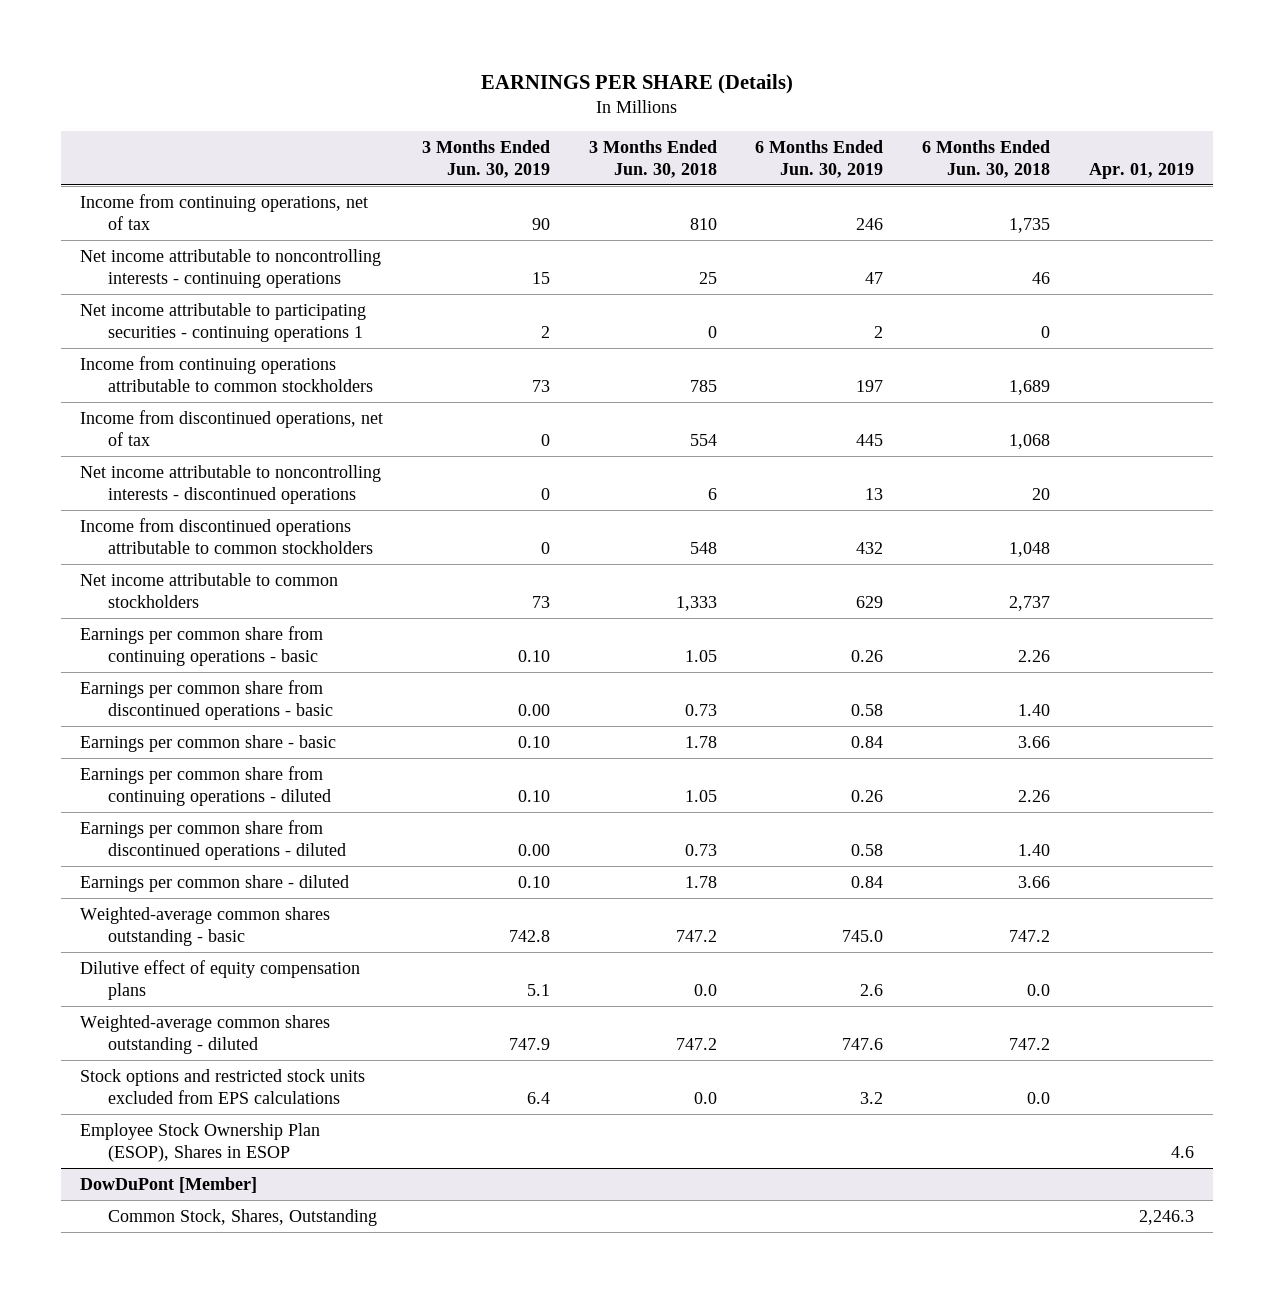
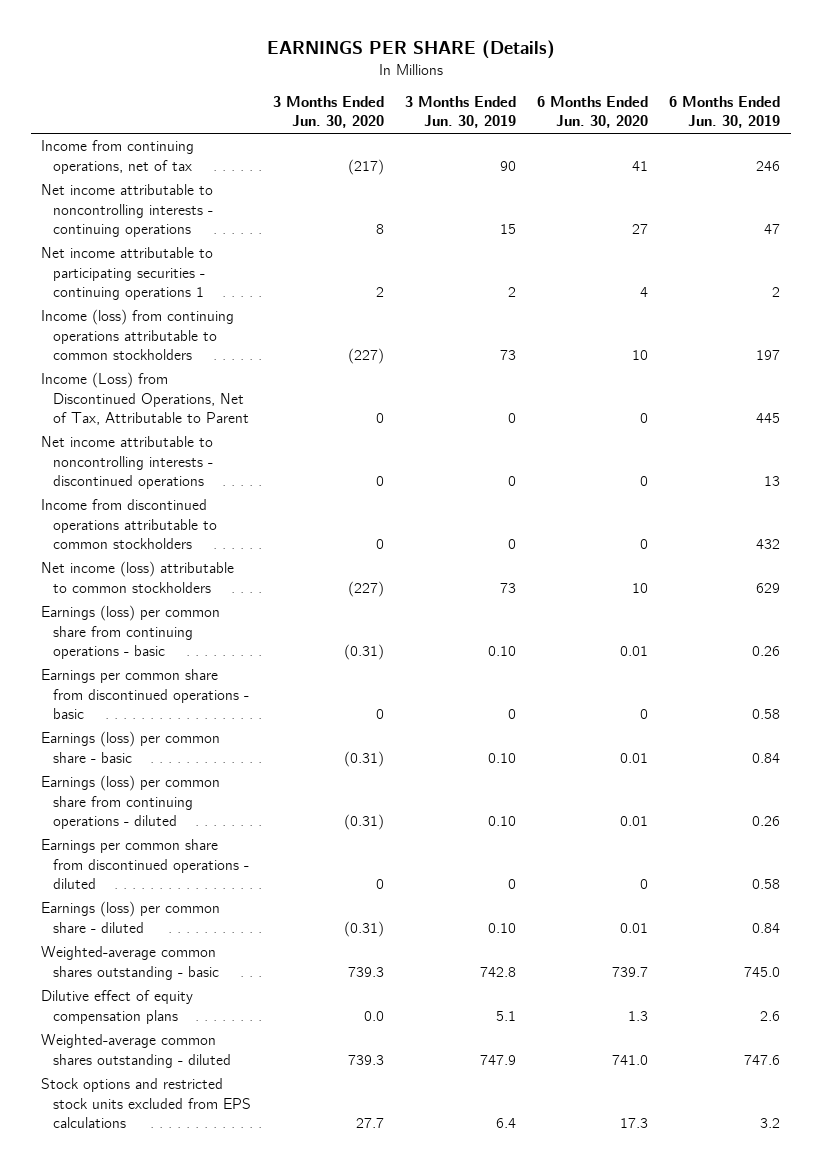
- | 3 Months Ended Jun. 30, 2019 | 3 Months Ended Jun. 30, 2018 | 6 Months Ended Jun. 30, 2019 | 6 Months Ended Jun. 30, 2018 | Apr. 01, 2019
+ | 3 Months Ended Jun. 30, 2020 | 3 Months Ended Jun. 30, 2019 | 6 Months Ended Jun. 30, 2020 | 6 Months Ended Jun. 30, 2019
- Income from continuing operations attributable to common stockholders | 73 | 785 | 197 | 1,689 |
- Income from discontinued operations, net of tax | 0 | 554 | 445 | 1,068 |
+ Income (loss) from continuing operations attributable to common stockholders | (227) | 73 | 10 | 197
+ Income (Loss) from Discontinued Operations, Net of Tax, Attributable to Parent | 0 | 0 | 0 | 445
- Net income attributable to common stockholders | 73 | 1,333 | 629 | 2,737 |
- Earnings per common share from continuing operations - basic | 0.10 | 1.05 | 0.26 | 2.26 |
- Earnings per common share from discontinued operations - basic | 0.00 | 0.73 | 0.58 | 1.40 |
- Earnings per common share - basic | 0.10 | 1.78 | 0.84 | 3.66 |
- Earnings per common share from continuing operations - diluted | 0.10 | 1.05 | 0.26 | 2.26 |
- Earnings per common share from discontinued operations - diluted | 0.00 | 0.73 | 0.58 | 1.40 |
- Earnings per common share - diluted | 0.10 | 1.78 | 0.84 | 3.66 |
+ Net income (loss) attributable to common stockholders | (227) | 73 | 10 | 629
+ Earnings (loss) per common share from continuing operations - basic | (0.31) | 0.10 | 0.01 | 0.26
+ Earnings per common share from discontinued operations - basic | 0 | 0 | 0 | 0.58
+ Earnings (loss) per common share - basic | (0.31) | 0.10 | 0.01 | 0.84
+ Earnings (loss) per common share from continuing operations - diluted | (0.31) | 0.10 | 0.01 | 0.26
+ Earnings per common share from discontinued operations - diluted | 0 | 0 | 0 | 0.58
+ Earnings (loss) per common share - diluted | (0.31) | 0.10 | 0.01 | 0.84
- Employee Stock Ownership Plan (ESOP), Shares in ESOP | | | | | 4.6
- DowDuPont [Member]
- Common Stock, Shares, Outstanding | | | | | 2,246.3

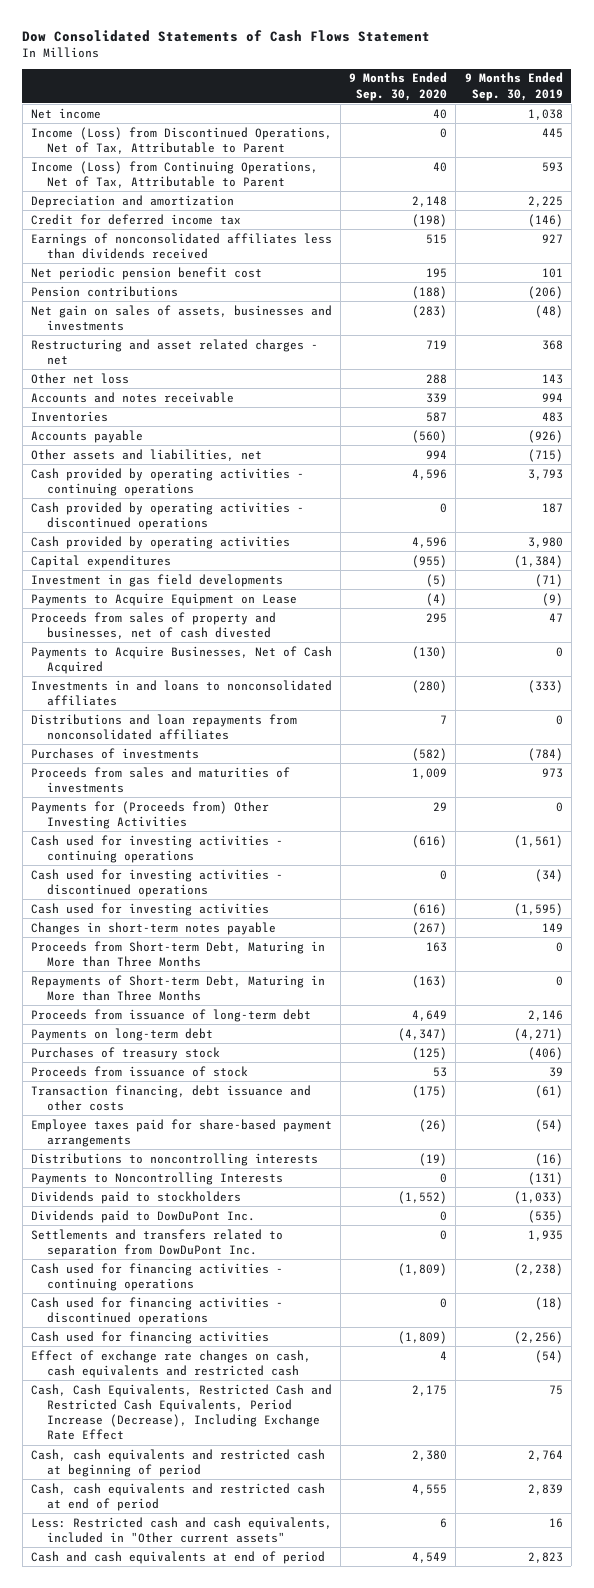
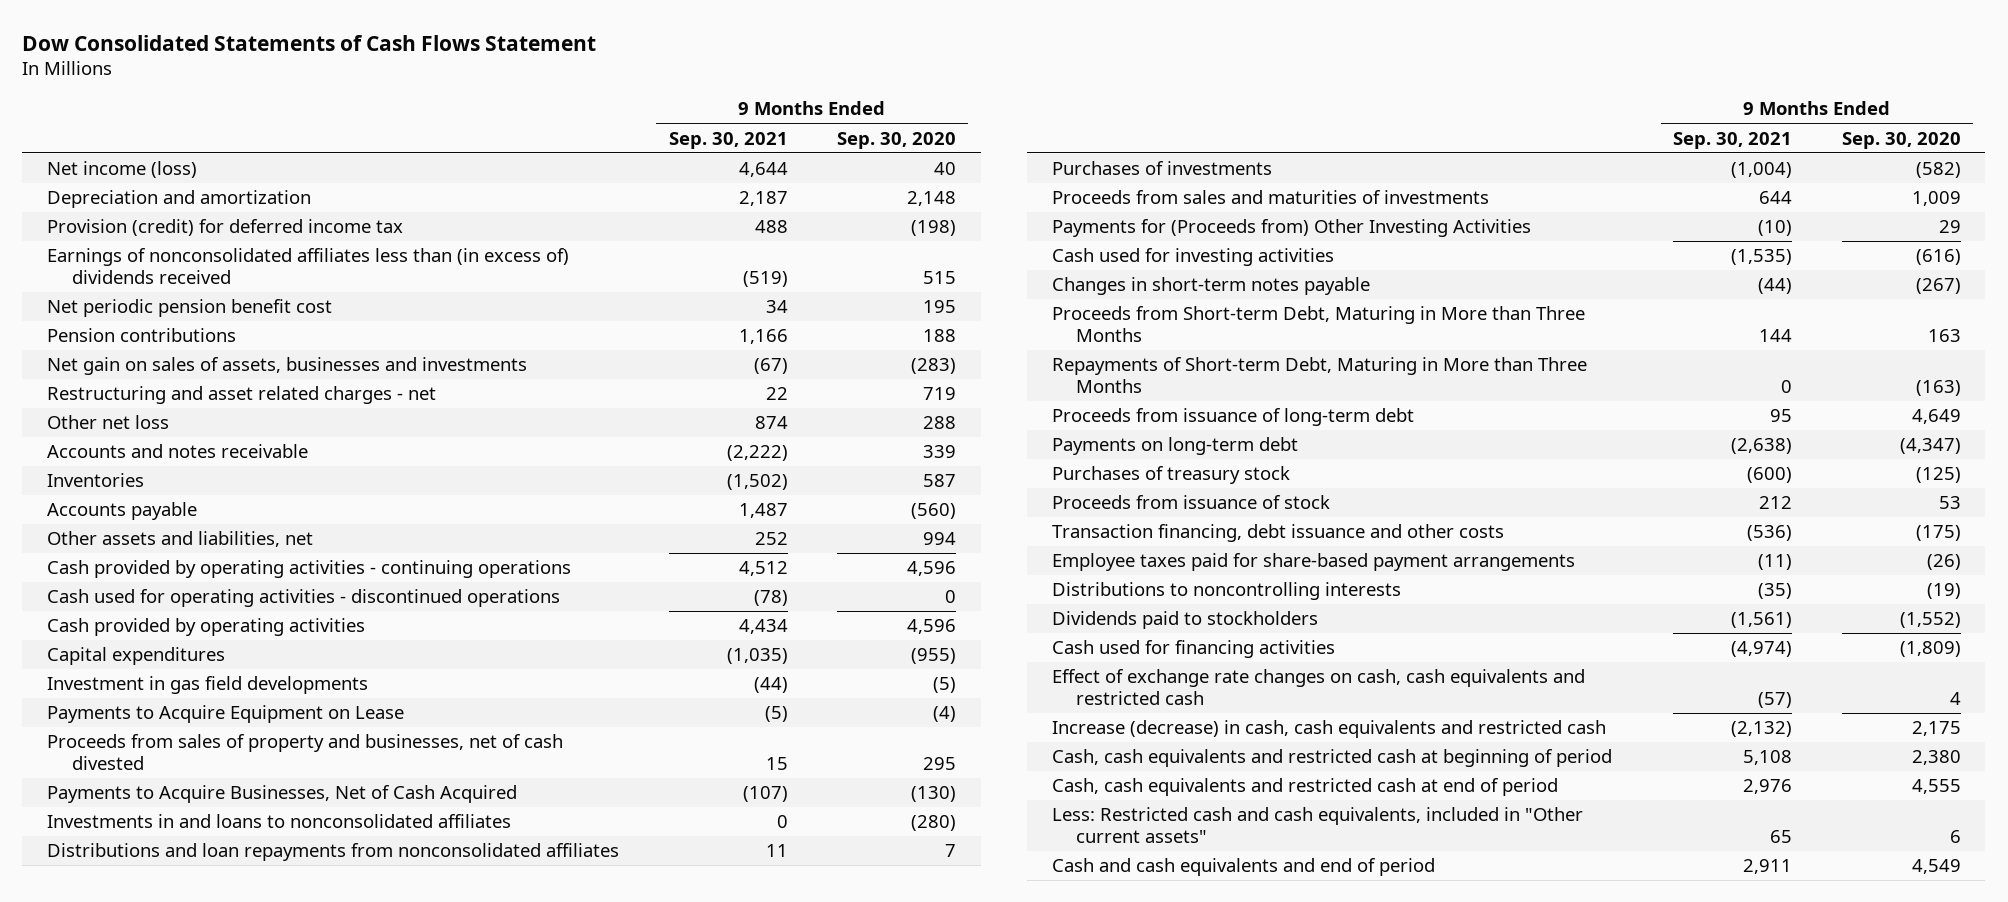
- | 9 Months Ended Sep. 30, 2020 | 9 Months Ended Sep. 30, 2019
+ | 9 Months Ended Sep. 30, 2021 | 9 Months Ended Sep. 30, 2020
- Net income | 40 | 1,038
- Income (Loss) from Discontinued Operations, Net of Tax, Attributable to Parent | 0 | 445
- Income (Loss) from Continuing Operations, Net of Tax, Attributable to Parent | 40 | 593
+ Net income (loss) | 4,644 | 40
- Credit for deferred income tax | (198) | (146)
- Earnings of nonconsolidated affiliates less than dividends received | 515 | 927
+ Provision (credit) for deferred income tax | 488 | (198)
+ Earnings of nonconsolidated affiliates less than (in excess of) dividends received | (519) | 515
- Pension contributions | (188) | (206)
+ Pension contributions | 1,166 | 188
- Cash provided by operating activities - discontinued operations | 0 | 187
+ Cash used for operating activities - discontinued operations | (78) | 0
- Cash used for investing activities - continuing operations | (616) | (1,561)
- Cash used for investing activities - discontinued operations | 0 | (34)
- Payments to Noncontrolling Interests | 0 | (131)
- Dividends paid to DowDuPont Inc. | 0 | (535)
- Settlements and transfers related to separation from DowDuPont Inc. | 0 | 1,935
- Cash used for financing activities - continuing operations | (1,809) | (2,238)
- Cash used for financing activities - discontinued operations | 0 | (18)
- Cash, Cash Equivalents, Restricted Cash and Restricted Cash Equivalents, Period Increase (Decrease), Including Exchange Rate Effect | 2,175 | 75
+ Increase (decrease) in cash, cash equivalents and restricted cash | (2,132) | 2,175
- Cash and cash equivalents at end of period | 4,549 | 2,823
+ Cash and cash equivalents and end of period | 2,911 | 4,549

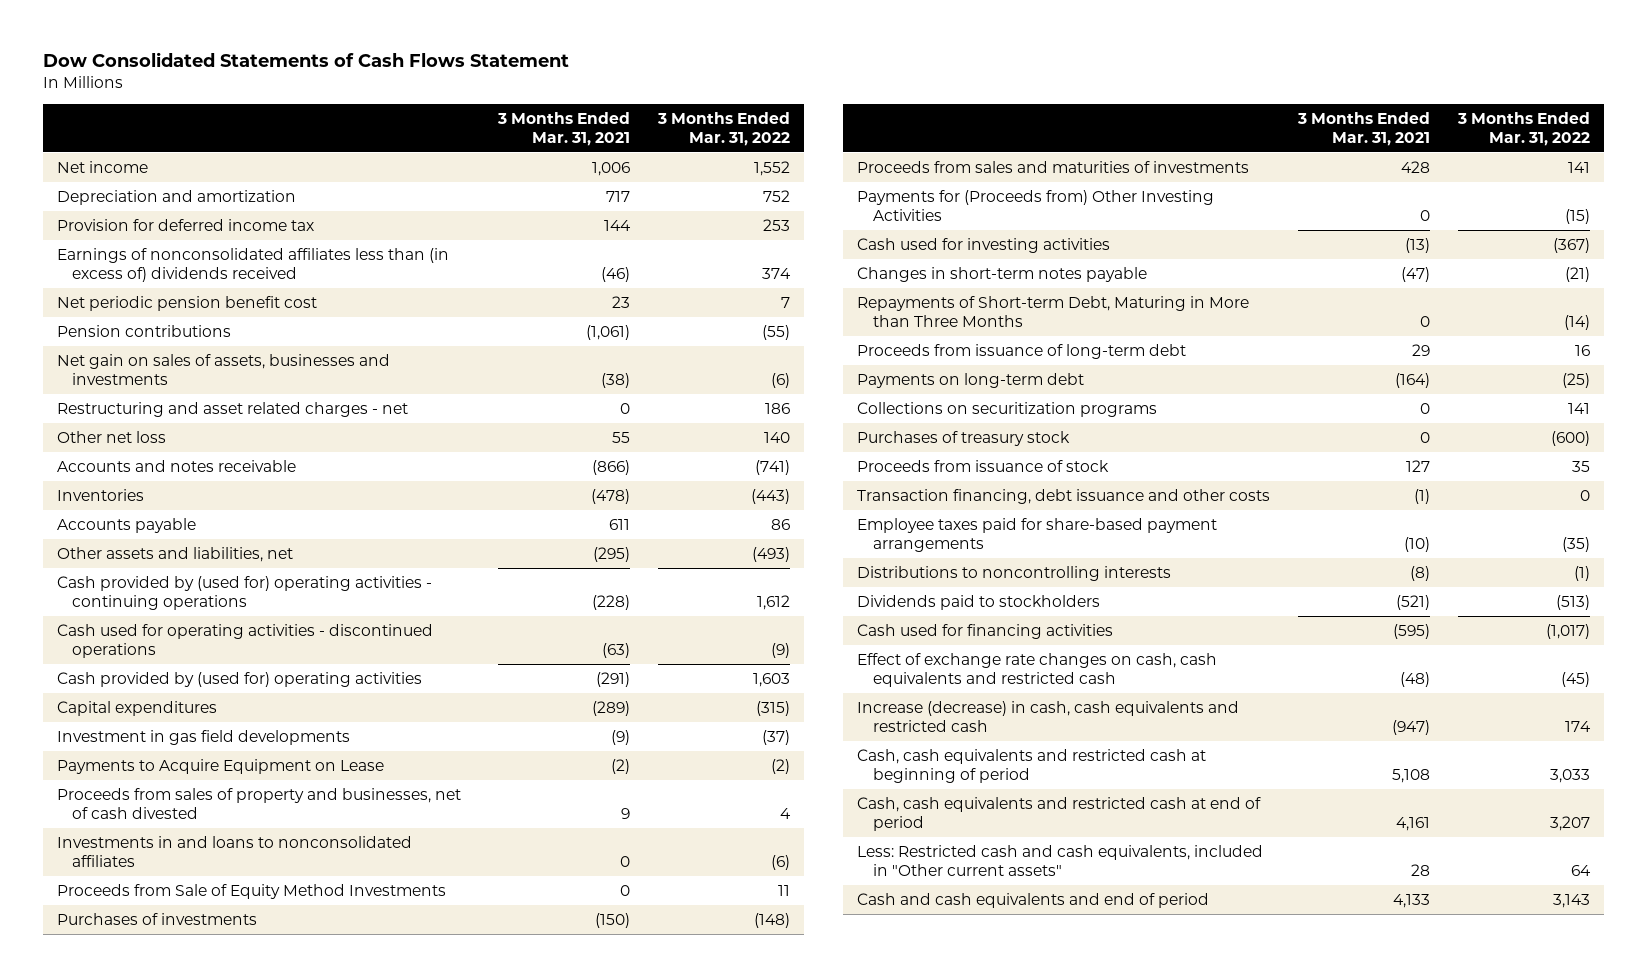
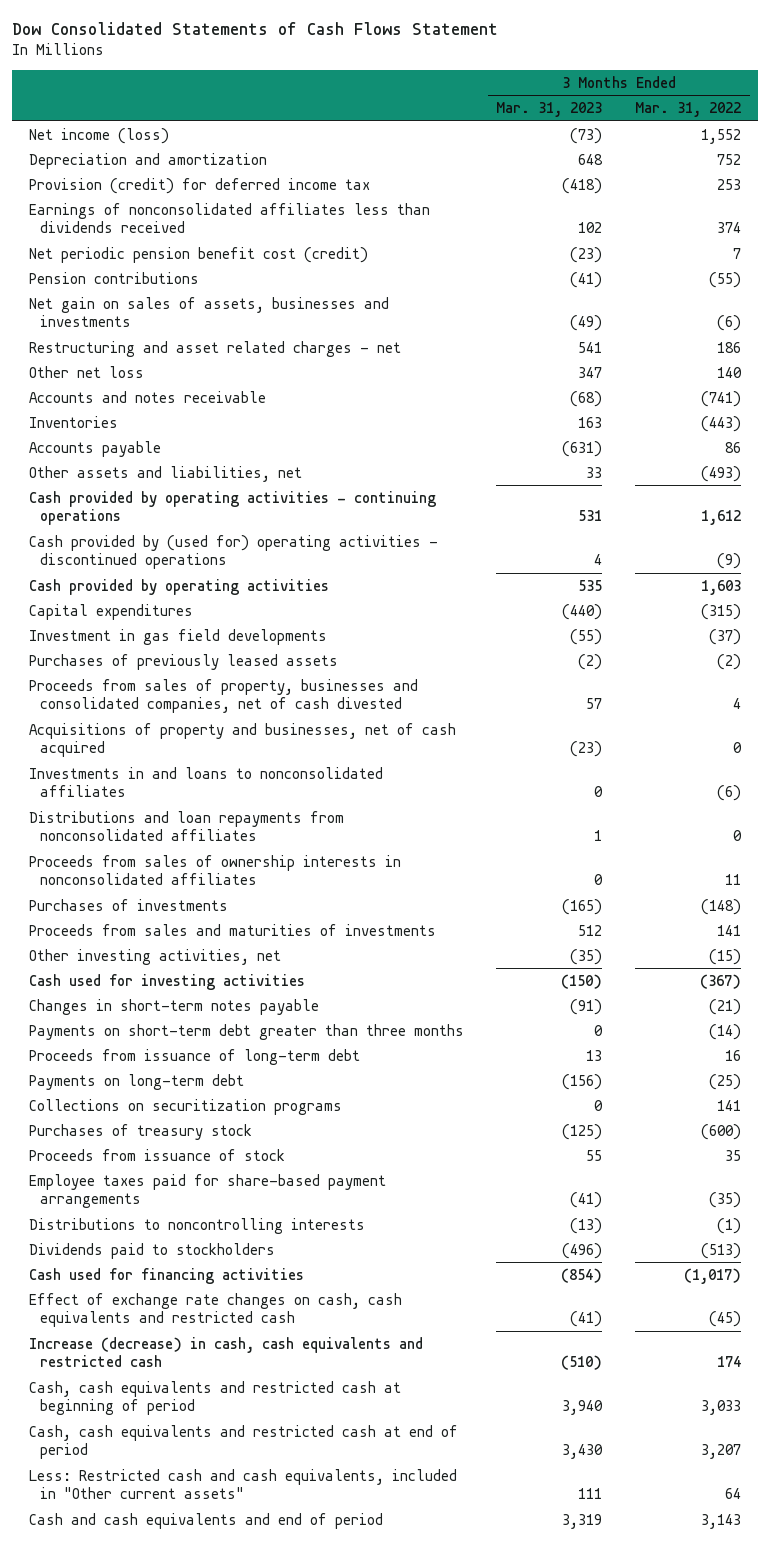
- | 3 Months Ended Mar. 31, 2021 | 3 Months Ended Mar. 31, 2022
+ | 3 Months Ended Mar. 31, 2023 | 3 Months Ended Mar. 31, 2022
- Net income | 1,006 | 1,552
+ Net income (loss) | (73) | 1,552
- Provision for deferred income tax | 144 | 253
- Earnings of nonconsolidated affiliates less than (in excess of) dividends received | (46) | 374
- Net periodic pension benefit cost | 23 | 7
+ Provision (credit) for deferred income tax | (418) | 253
+ Earnings of nonconsolidated affiliates less than dividends received | 102 | 374
+ Net periodic pension benefit cost (credit) | (23) | 7
- Cash provided by (used for) operating activities - continuing operations | (228) | 1,612
- Cash used for operating activities - discontinued operations | (63) | (9)
- Cash provided by (used for) operating activities | (291) | 1,603
+ Cash provided by operating activities - continuing operations | 531 | 1,612
+ Cash provided by (used for) operating activities - discontinued operations | 4 | (9)
+ Cash provided by operating activities | 535 | 1,603
- Payments to Acquire Equipment on Lease | (2) | (2)
- Proceeds from sales of property and businesses, net of cash divested | 9 | 4
+ Purchases of previously leased assets | (2) | (2)
+ Proceeds from sales of property, businesses and consolidated companies, net of cash divested | 57 | 4
+ Acquisitions of property and businesses, net of cash acquired | (23) | 0
- Proceeds from Sale of Equity Method Investments | 0 | 11
+ Distributions and loan repayments from nonconsolidated affiliates | 1 | 0
+ Proceeds from sales of ownership interests in nonconsolidated affiliates | 0 | 11
- Payments for (Proceeds from) Other Investing Activities | 0 | (15)
+ Other investing activities, net | (35) | (15)
- Repayments of Short-term Debt, Maturing in More than Three Months | 0 | (14)
+ Payments on short-term debt greater than three months | 0 | (14)
- Transaction financing, debt issuance and other costs | (1) | 0

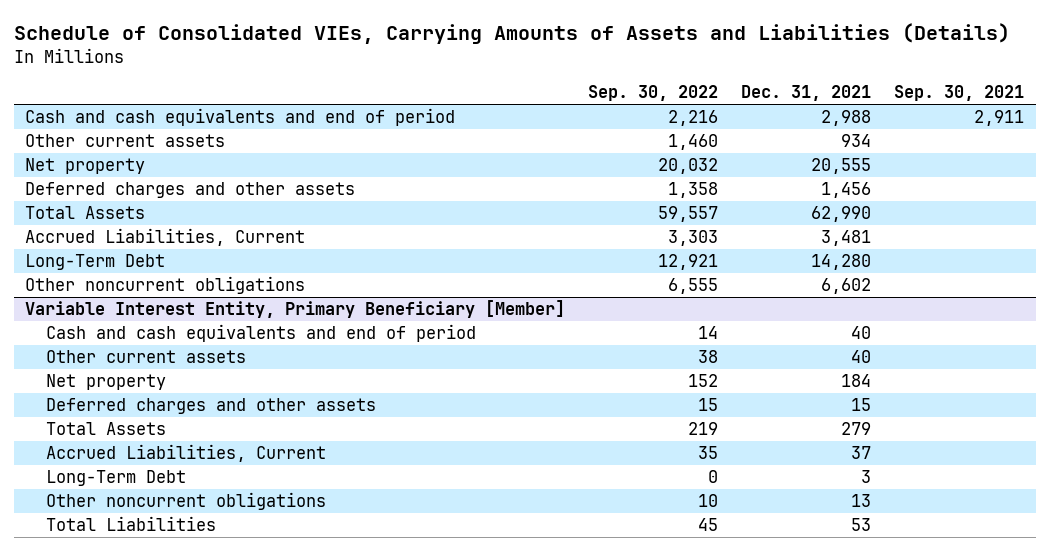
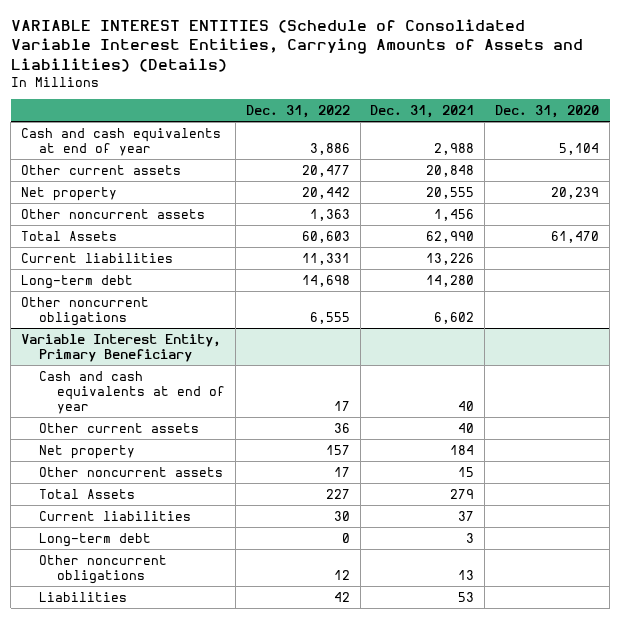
- Schedule of Consolidated VIEs, Carrying Amounts of Assets and Liabilities (Details)
+ VARIABLE INTEREST ENTITIES (Schedule of Consolidated Variable Interest Entities, Carrying Amounts of Assets and Liabilities) (Details)
- | Sep. 30, 2022 | Dec. 31, 2021 | Sep. 30, 2021
+ | Dec. 31, 2022 | Dec. 31, 2021 | Dec. 31, 2020
- Cash and cash equivalents and end of period | 2,216 | 2,988 | 2,911
- Other current assets | 1,460 | 934 |
+ Cash and cash equivalents at end of year | 3,886 | 2,988 | 5,104
+ Other current assets | 20,477 | 20,848 |
- Deferred charges and other assets | 1,358 | 1,456 |
+ Other noncurrent assets | 1,363 | 1,456 |
- Accrued Liabilities, Current | 3,303 | 3,481 |
- Long-Term Debt | 12,921 | 14,280 |
+ Current liabilities | 11,331 | 13,226 |
+ Long-term debt | 14,698 | 14,280 |
- Variable Interest Entity, Primary Beneficiary [Member]
- Cash and cash equivalents and end of period | 14 | 40 |
+ Variable Interest Entity, Primary Beneficiary
+ Cash and cash equivalents at end of year | 17 | 40 |
- Deferred charges and other assets | 15 | 15 |
+ Other noncurrent assets | 17 | 15 |
- Accrued Liabilities, Current | 35 | 37 |
- Long-Term Debt | 0 | 3 |
+ Current liabilities | 30 | 37 |
+ Long-term debt | 0 | 3 |
- Total Liabilities | 45 | 53 |
+ Liabilities | 42 | 53 |

